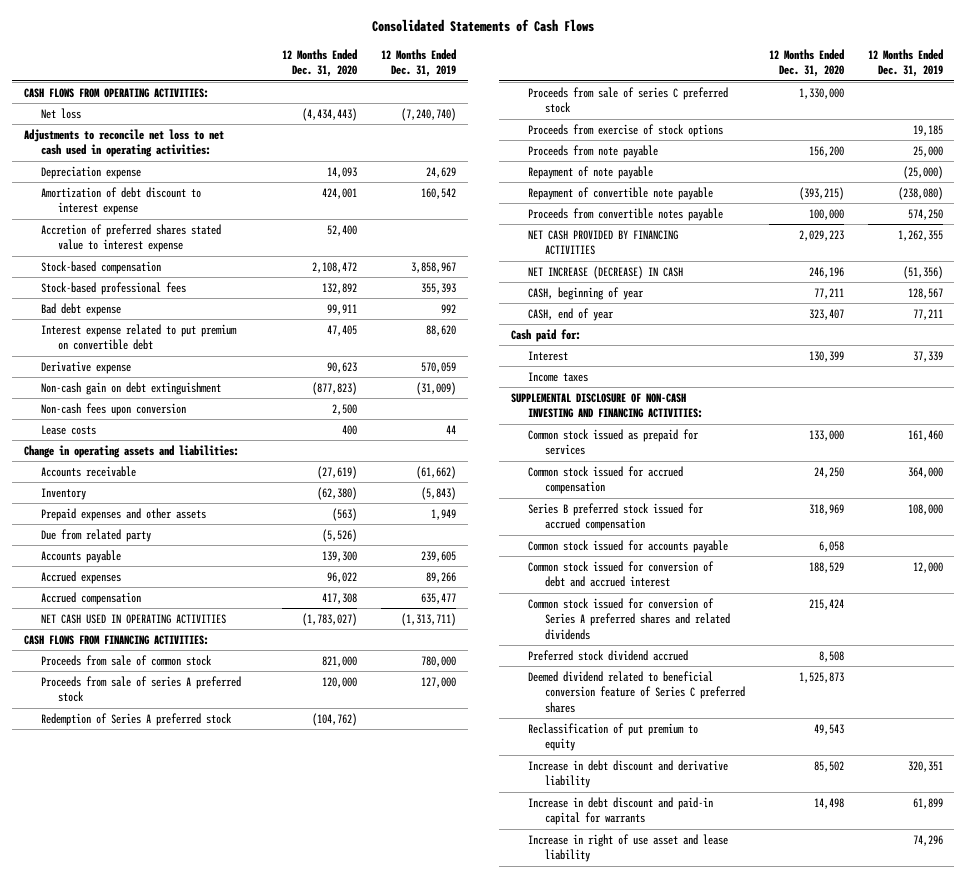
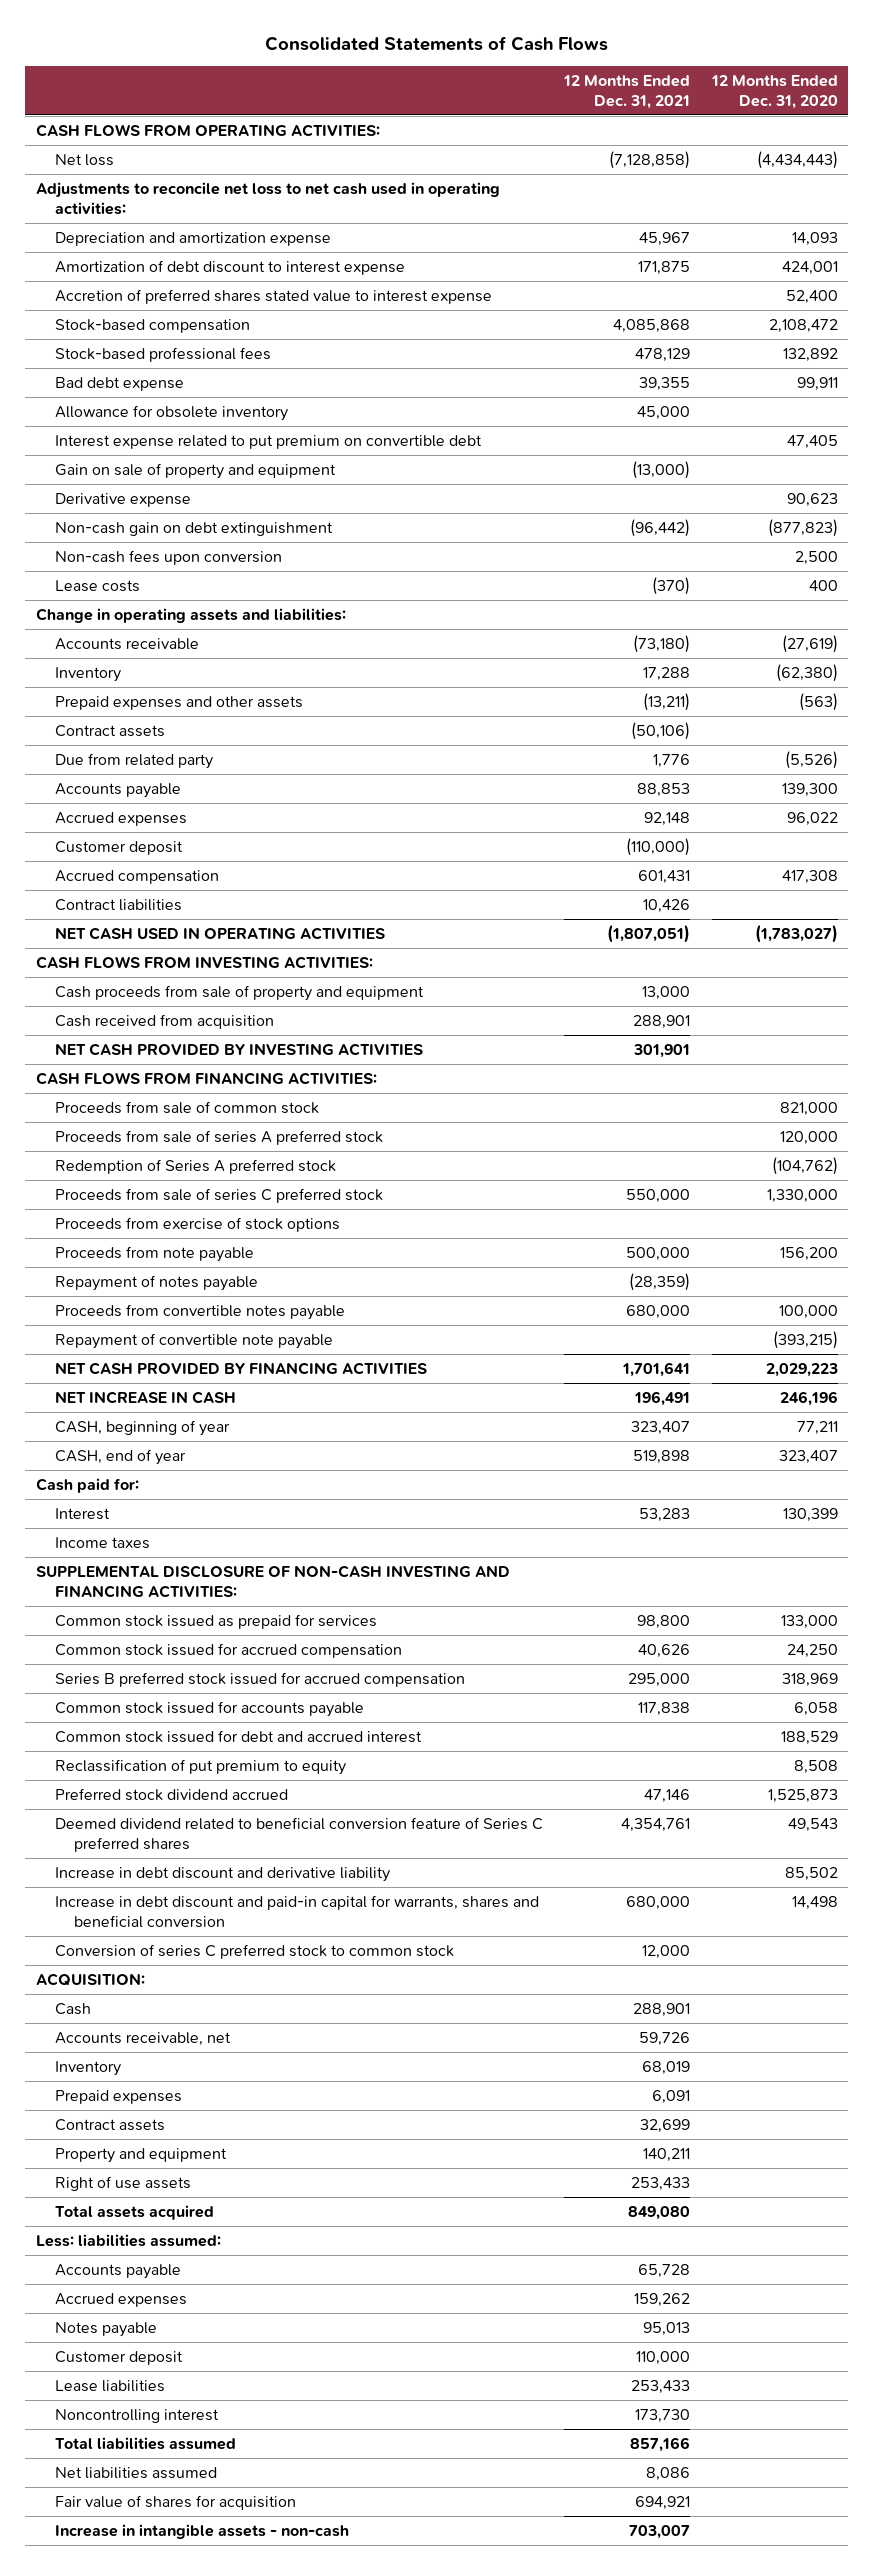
- | 12 Months Ended Dec. 31, 2020 | 12 Months Ended Dec. 31, 2019
+ | 12 Months Ended Dec. 31, 2021 | 12 Months Ended Dec. 31, 2020
- Depreciation expense | 14,093 | 24,629
+ Depreciation and amortization expense | 45,967 | 14,093
+ Allowance for obsolete inventory | 45,000 |
+ Gain on sale of property and equipment | (13,000) |
+ Contract assets | (50,106) |
+ Customer deposit | (110,000) |
+ Contract liabilities | 10,426 |
+ CASH FLOWS FROM INVESTING ACTIVITIES:
+ Cash proceeds from sale of property and equipment | 13,000 |
+ Cash received from acquisition | 288,901 |
+ NET CASH PROVIDED BY INVESTING ACTIVITIES | 301,901 |
- Repayment of note payable | | (25,000)
+ Repayment of notes payable | (28,359) |
moved down: Repayment of convertible note payable | | (393,215)
- NET INCREASE (DECREASE) IN CASH | 246,196 | (51,356)
+ NET INCREASE IN CASH | 196,491 | 246,196
- Common stock issued for conversion of debt and accrued interest | 188,529 | 12,000
- Common stock issued for conversion of Series A preferred shares and related dividends | 215,424 |
- Preferred stock dividend accrued | 8,508 |
- Deemed dividend related to beneficial conversion feature of Series C preferred shares | 1,525,873 |
- Reclassification of put premium to equity | 49,543 |
+ Common stock issued for debt and accrued interest | | 188,529
+ Reclassification of put premium to equity | | 8,508
+ Preferred stock dividend accrued | 47,146 | 1,525,873
+ Deemed dividend related to beneficial conversion feature of Series C preferred shares | 4,354,761 | 49,543
- Increase in debt discount and paid-in capital for warrants | 14,498 | 61,899
- Increase in right of use asset and lease liability | | 74,296
+ Increase in debt discount and paid-in capital for warrants, shares and beneficial conversion | 680,000 | 14,498
+ Conversion of series C preferred stock to common stock | 12,000 |
+ ACQUISITION:
+ Cash | 288,901 |
+ Accounts receivable, net | 59,726 |
+ Inventory | 68,019 |
+ Prepaid expenses | 6,091 |
+ Contract assets | 32,699 |
+ Property and equipment | 140,211 |
+ Right of use assets | 253,433 |
+ Total assets acquired | 849,080 |
+ Less: liabilities assumed:
+ Accounts payable | 65,728 |
+ Accrued expenses | 159,262 |
+ Notes payable | 95,013 |
+ Customer deposit | 110,000 |
+ Lease liabilities | 253,433 |
+ Noncontrolling interest | 173,730 |
+ Total liabilities assumed | 857,166 |
+ Net liabilities assumed | 8,086 |
+ Fair value of shares for acquisition | 694,921 |
+ Increase in intangible assets - non-cash | 703,007 |

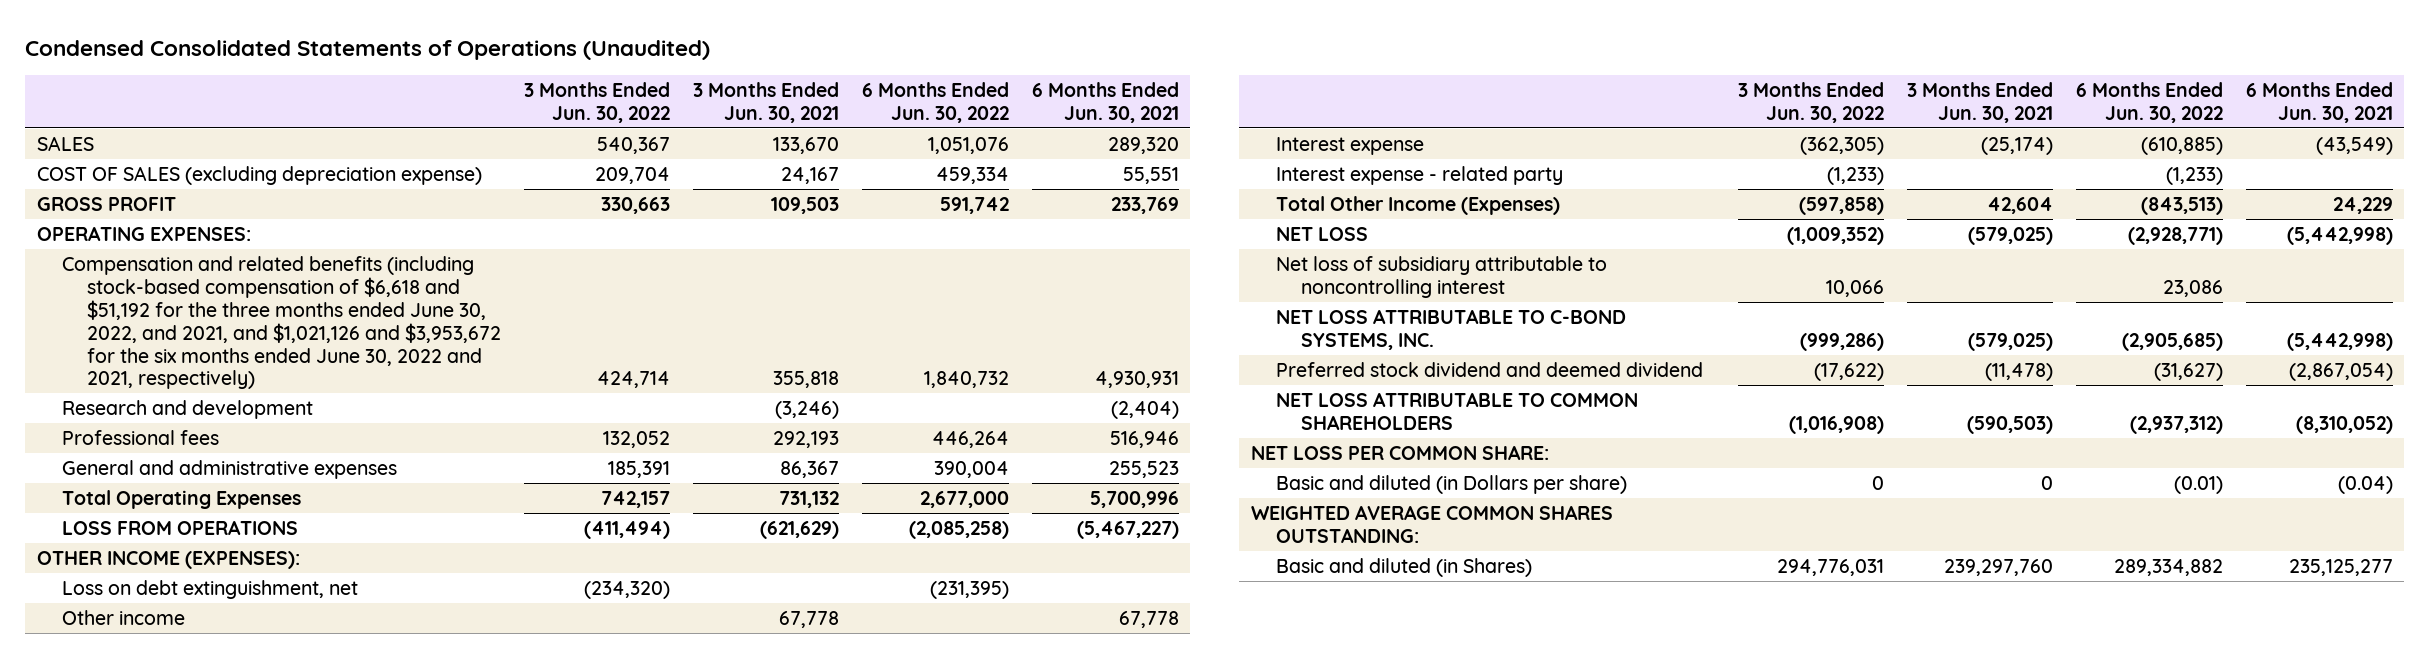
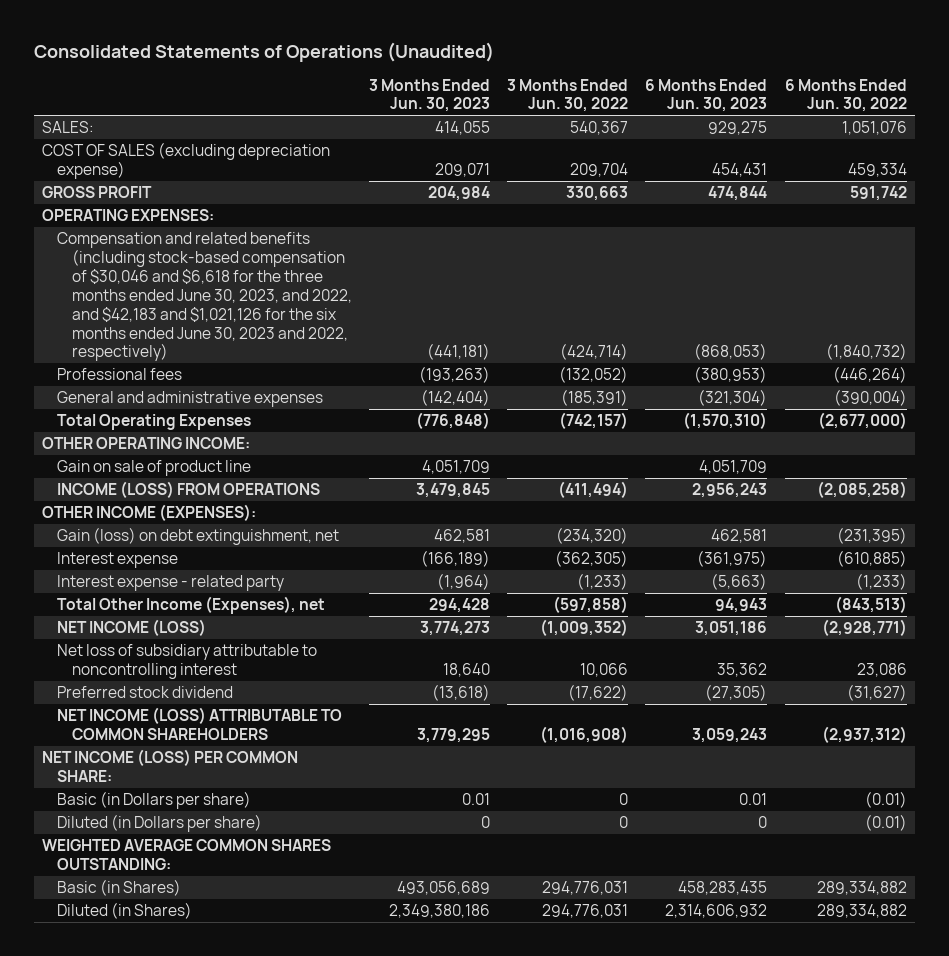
- Condensed Consolidated Statements of Operations (Unaudited)
+ Consolidated Statements of Operations (Unaudited)
- | 3 Months Ended Jun. 30, 2022 | 3 Months Ended Jun. 30, 2021 | 6 Months Ended Jun. 30, 2022 | 6 Months Ended Jun. 30, 2021
+ | 3 Months Ended Jun. 30, 2023 | 3 Months Ended Jun. 30, 2022 | 6 Months Ended Jun. 30, 2023 | 6 Months Ended Jun. 30, 2022
- SALES | 540,367 | 133,670 | 1,051,076 | 289,320
+ SALES: | 414,055 | 540,367 | 929,275 | 1,051,076
- Compensation and related benefits (including stock-based compensation of $6,618 and $51,192 for the three months ended June 30, 2022, and 2021, and $1,021,126 and $3,953,672 for the six months ended June 30, 2022 and 2021, respectively) | 424,714 | 355,818 | 1,840,732 | 4,930,931
- Research and development | | (3,246) | | (2,404)
- Professional fees | 132,052 | 292,193 | 446,264 | 516,946
- General and administrative expenses | 185,391 | 86,367 | 390,004 | 255,523
- Total Operating Expenses | 742,157 | 731,132 | 2,677,000 | 5,700,996
- LOSS FROM OPERATIONS | (411,494) | (621,629) | (2,085,258) | (5,467,227)
+ Compensation and related benefits (including stock-based compensation of $30,046 and $6,618 for the three months ended June 30, 2023, and 2022, and $42,183 and $1,021,126 for the six months ended June 30, 2023 and 2022, respectively) | (441,181) | (424,714) | (868,053) | (1,840,732)
+ Professional fees | (193,263) | (132,052) | (380,953) | (446,264)
+ General and administrative expenses | (142,404) | (185,391) | (321,304) | (390,004)
+ Total Operating Expenses | (776,848) | (742,157) | (1,570,310) | (2,677,000)
+ OTHER OPERATING INCOME:
+ Gain on sale of product line | 4,051,709 | | 4,051,709 |
+ INCOME (LOSS) FROM OPERATIONS | 3,479,845 | (411,494) | 2,956,243 | (2,085,258)
- Loss on debt extinguishment, net | (234,320) | | (231,395) |
- Other income | | 67,778 | | 67,778
+ Gain (loss) on debt extinguishment, net | 462,581 | (234,320) | 462,581 | (231,395)
- Total Other Income (Expenses) | (597,858) | 42,604 | (843,513) | 24,229
- NET LOSS | (1,009,352) | (579,025) | (2,928,771) | (5,442,998)
+ Total Other Income (Expenses), net | 294,428 | (597,858) | 94,943 | (843,513)
+ NET INCOME (LOSS) | 3,774,273 | (1,009,352) | 3,051,186 | (2,928,771)
- NET LOSS ATTRIBUTABLE TO C-BOND SYSTEMS, INC. | (999,286) | (579,025) | (2,905,685) | (5,442,998)
- Preferred stock dividend and deemed dividend | (17,622) | (11,478) | (31,627) | (2,867,054)
- NET LOSS ATTRIBUTABLE TO COMMON SHAREHOLDERS | (1,016,908) | (590,503) | (2,937,312) | (8,310,052)
- NET LOSS PER COMMON SHARE:
- Basic and diluted (in Dollars per share) | 0 | 0 | (0.01) | (0.04)
+ Preferred stock dividend | (13,618) | (17,622) | (27,305) | (31,627)
+ NET INCOME (LOSS) ATTRIBUTABLE TO COMMON SHAREHOLDERS | 3,779,295 | (1,016,908) | 3,059,243 | (2,937,312)
+ NET INCOME (LOSS) PER COMMON SHARE:
+ Basic (in Dollars per share) | 0.01 | 0 | 0.01 | (0.01)
+ Diluted (in Dollars per share) | 0 | 0 | 0 | (0.01)
- Basic and diluted (in Shares) | 294,776,031 | 239,297,760 | 289,334,882 | 235,125,277
+ Basic (in Shares) | 493,056,689 | 294,776,031 | 458,283,435 | 289,334,882
+ Diluted (in Shares) | 2,349,380,186 | 294,776,031 | 2,314,606,932 | 289,334,882

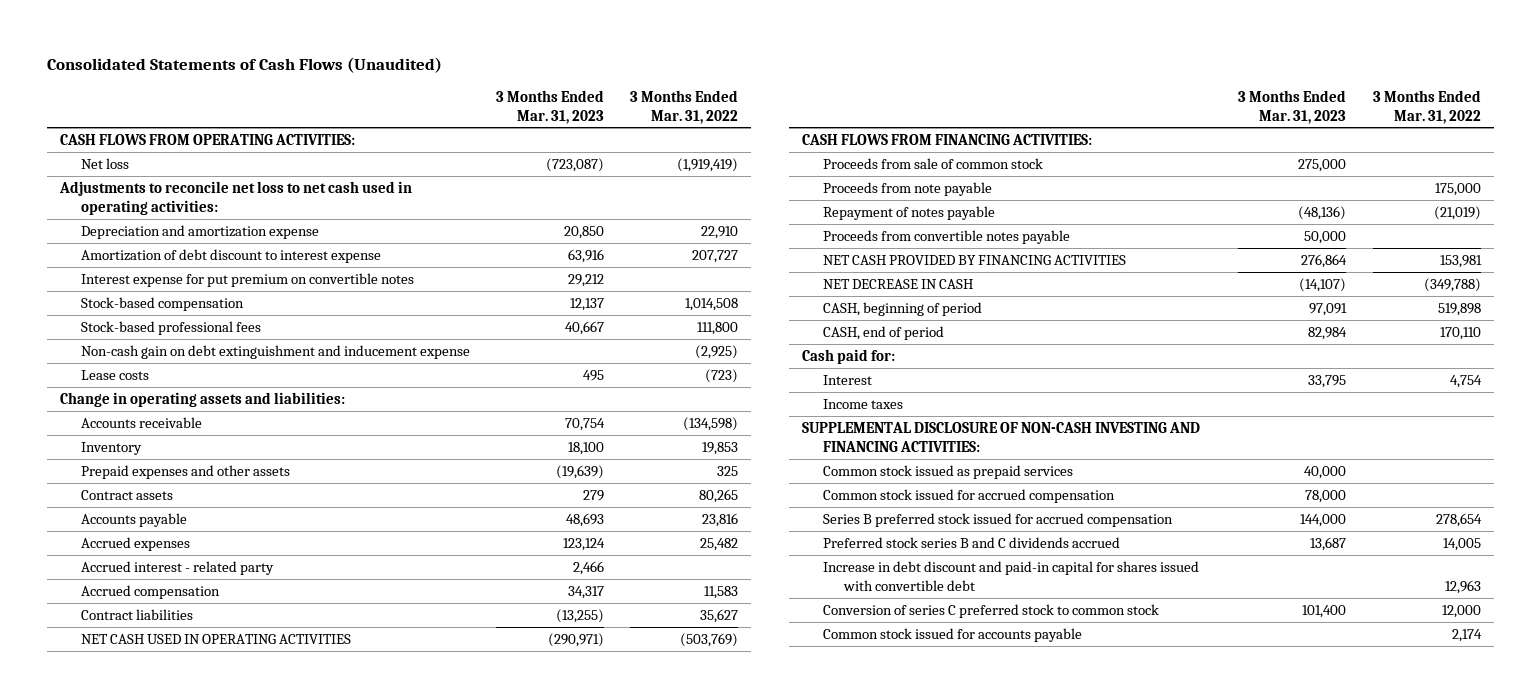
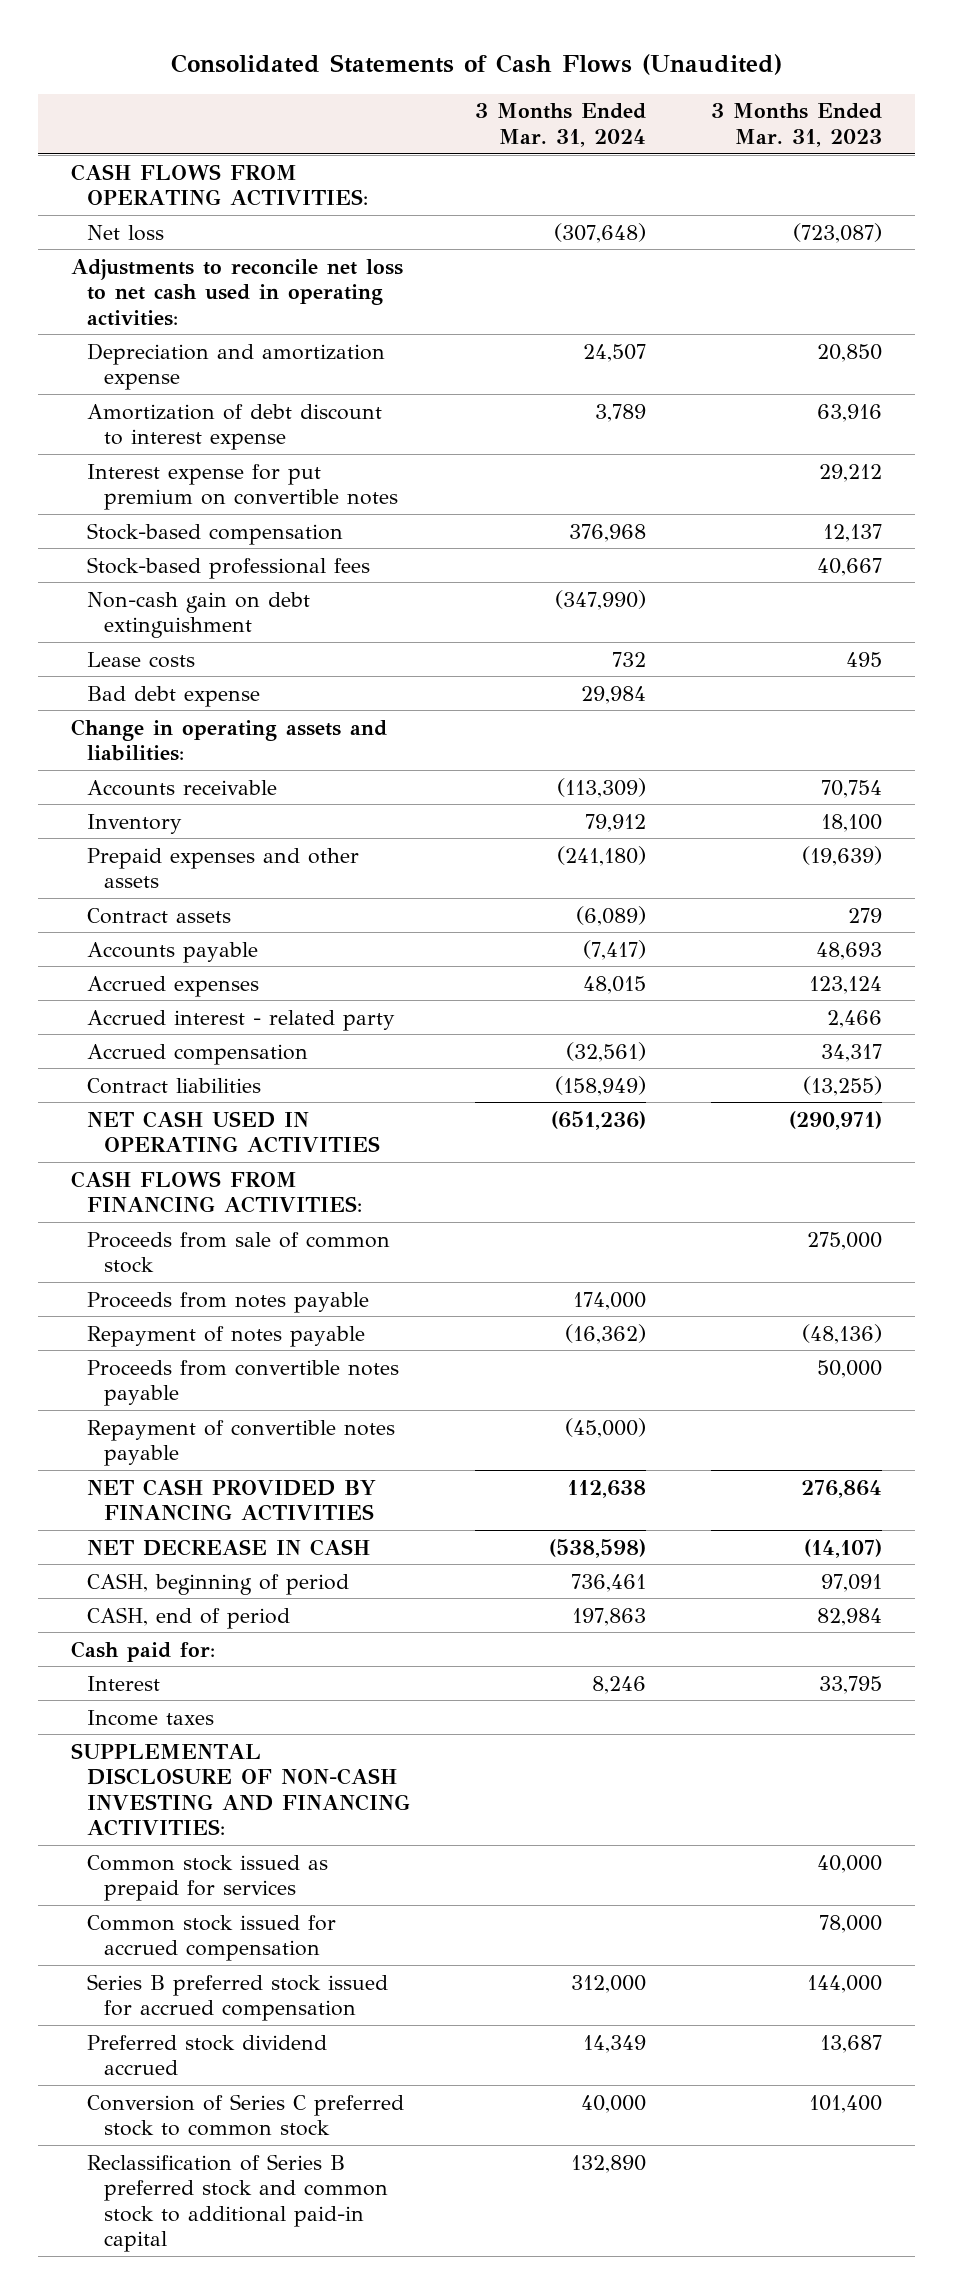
- | 3 Months Ended Mar. 31, 2023 | 3 Months Ended Mar. 31, 2022
+ | 3 Months Ended Mar. 31, 2024 | 3 Months Ended Mar. 31, 2023
- Non-cash gain on debt extinguishment and inducement expense | | (2,925)
+ Non-cash gain on debt extinguishment | (347,990) |
+ Bad debt expense | 29,984 |
- Proceeds from note payable | | 175,000
+ Proceeds from notes payable | 174,000 |
+ Repayment of convertible notes payable | (45,000) |
- Common stock issued as prepaid services | 40,000 |
+ Common stock issued as prepaid for services | | 40,000
- Preferred stock series B and C dividends accrued | 13,687 | 14,005
- Increase in debt discount and paid-in capital for shares issued with convertible debt | | 12,963
- Conversion of series C preferred stock to common stock | 101,400 | 12,000
- Common stock issued for accounts payable | | 2,174
+ Preferred stock dividend accrued | 14,349 | 13,687
+ Conversion of Series C preferred stock to common stock | 40,000 | 101,400
+ Reclassification of Series B preferred stock and common stock to additional paid-in capital | 132,890 |

